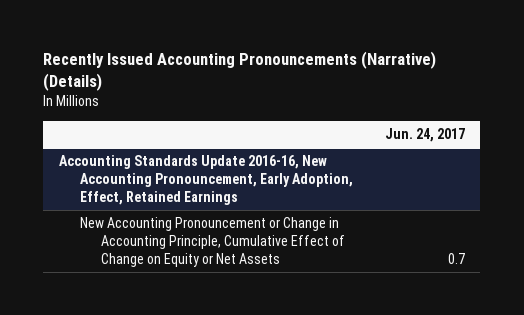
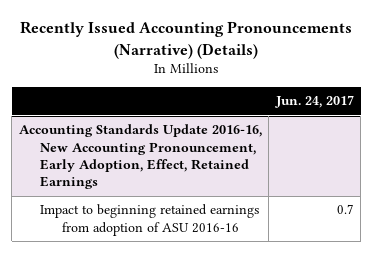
@ Accounting Standards Update 2016-16, New Accounting Pronouncement, Early Adoption, Effect, Retained Earnings
- New Accounting Pronouncement or Change in Accounting Principle, Cumulative Effect of Change on Equity or Net Assets | 0.7
+ Impact to beginning retained earnings from adoption of ASU 2016-16 | 0.7

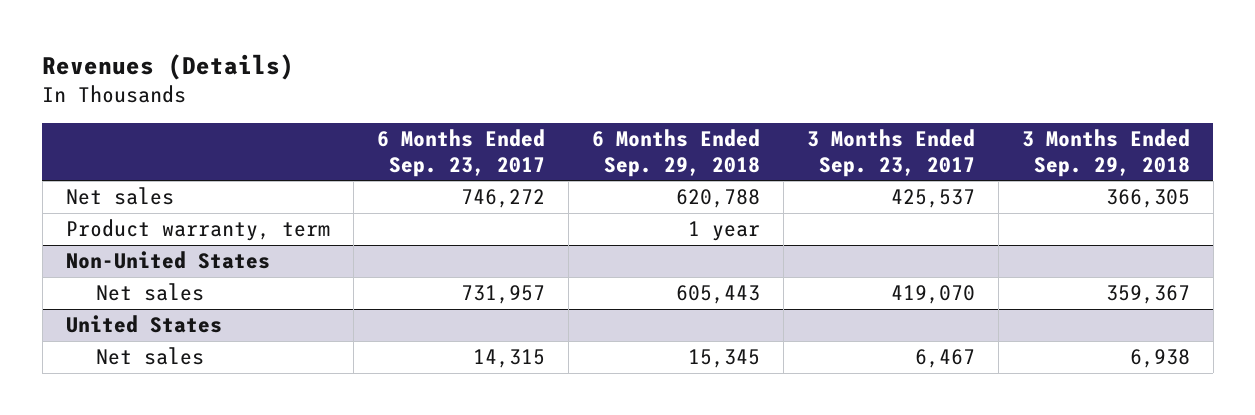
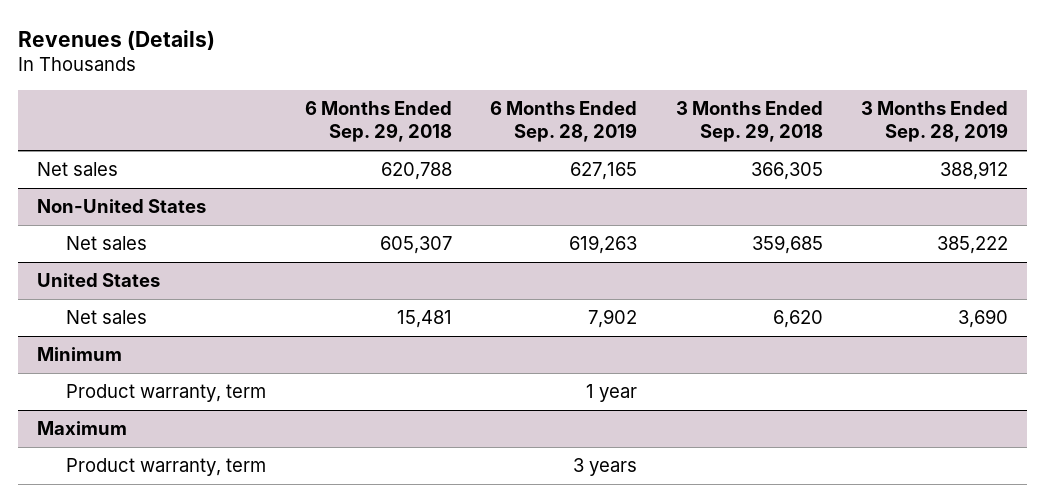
- | 6 Months Ended Sep. 23, 2017 | 6 Months Ended Sep. 29, 2018 | 3 Months Ended Sep. 23, 2017 | 3 Months Ended Sep. 29, 2018
+ | 6 Months Ended Sep. 29, 2018 | 6 Months Ended Sep. 28, 2019 | 3 Months Ended Sep. 29, 2018 | 3 Months Ended Sep. 28, 2019
- Product warranty, term | | 1 year | |
@ Non-United States
- Net sales | 731,957 | 605,443 | 419,070 | 359,367
+ Net sales | 605,307 | 619,263 | 359,685 | 385,222
@ United States
- Net sales | 14,315 | 15,345 | 6,467 | 6,938
+ Net sales | 15,481 | 7,902 | 6,620 | 3,690
+ Minimum
+ Product warranty, term | | 1 year | |
+ Maximum
+ Product warranty, term | | 3 years | |

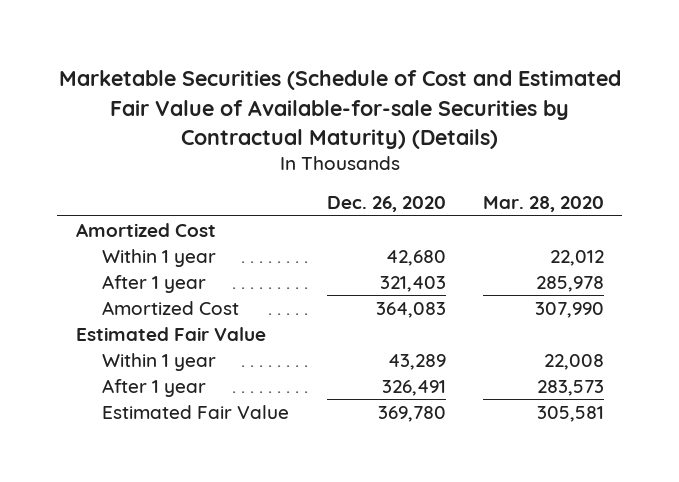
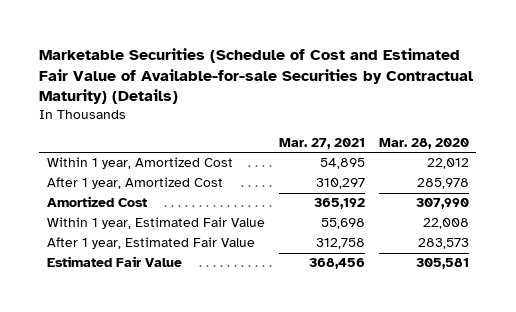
- | Dec. 26, 2020 | Mar. 28, 2020
+ | Mar. 27, 2021 | Mar. 28, 2020
- Amortized Cost
- Within 1 year | 42,680 | 22,012
- After 1 year | 321,403 | 285,978
+ Within 1 year, Amortized Cost | 54,895 | 22,012
+ After 1 year, Amortized Cost | 310,297 | 285,978
- Estimated Fair Value
- Within 1 year | 43,289 | 22,008
- After 1 year | 326,491 | 283,573
+ Within 1 year, Estimated Fair Value | 55,698 | 22,008
+ After 1 year, Estimated Fair Value | 312,758 | 283,573

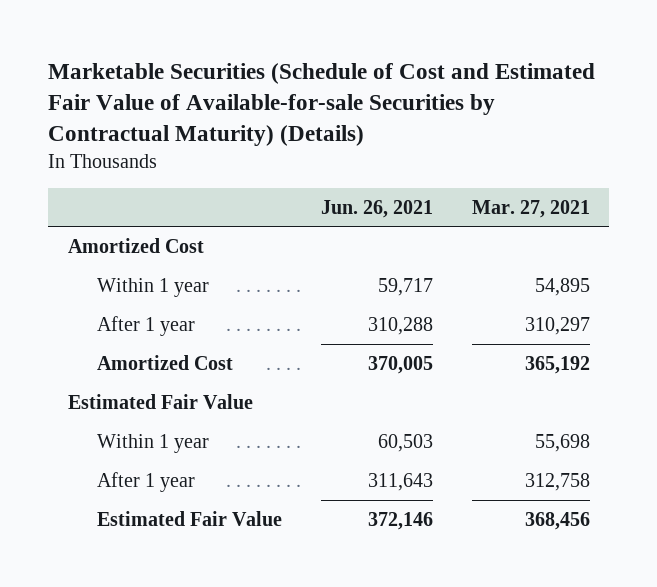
- | Mar. 27, 2021 | Mar. 28, 2020
+ | Jun. 26, 2021 | Mar. 27, 2021
- Within 1 year, Amortized Cost | 54,895 | 22,012
- After 1 year, Amortized Cost | 310,297 | 285,978
+ Amortized Cost
+ Within 1 year | 59,717 | 54,895
+ After 1 year | 310,288 | 310,297
- Within 1 year, Estimated Fair Value | 55,698 | 22,008
- After 1 year, Estimated Fair Value | 312,758 | 283,573
+ Estimated Fair Value
+ Within 1 year | 60,503 | 55,698
+ After 1 year | 311,643 | 312,758

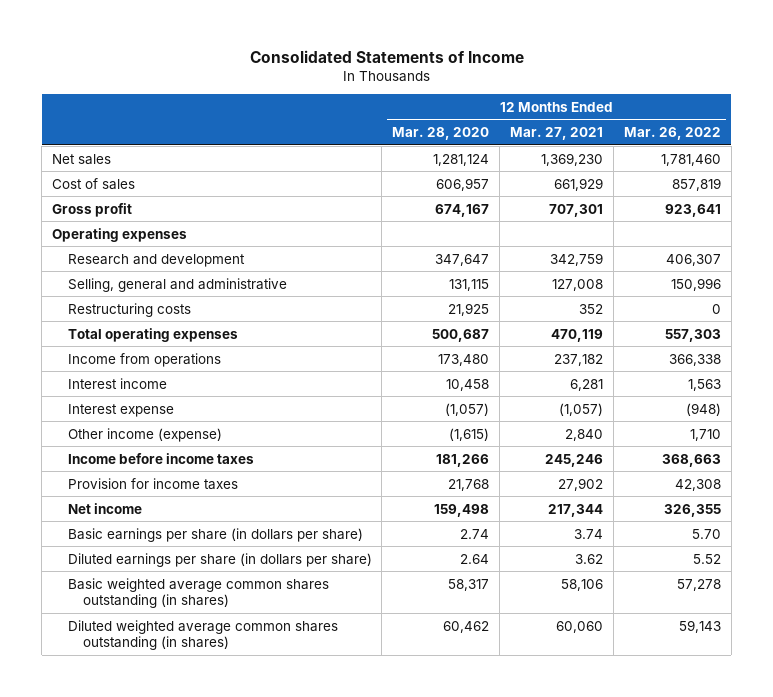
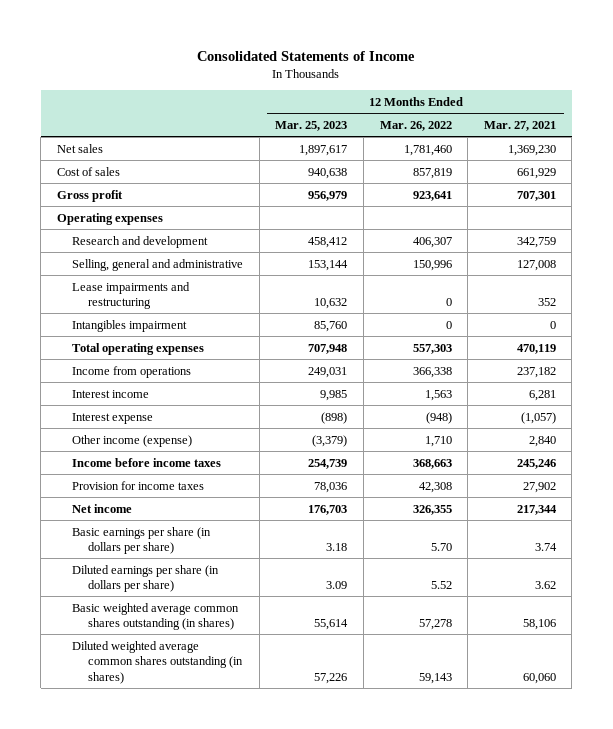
- | 12 Months Ended Mar. 28, 2020 | 12 Months Ended Mar. 27, 2021 | 12 Months Ended Mar. 26, 2022
+ | 12 Months Ended Mar. 25, 2023 | 12 Months Ended Mar. 26, 2022 | 12 Months Ended Mar. 27, 2021
- Restructuring costs | 21,925 | 352 | 0
+ Lease impairments and restructuring | 10,632 | 0 | 352
+ Intangibles impairment | 85,760 | 0 | 0

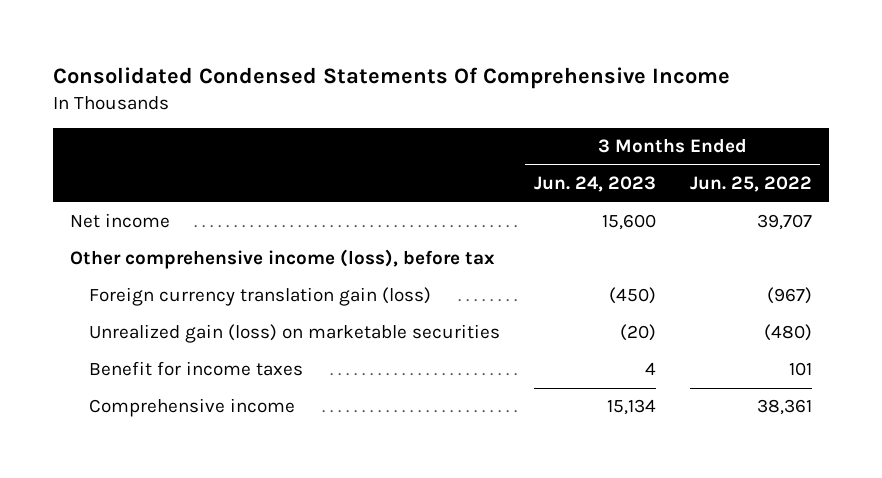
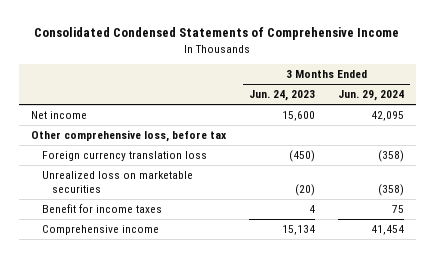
- Consolidated Condensed Statements Of Comprehensive Income
+ Consolidated Condensed Statements of Comprehensive Income
- | 3 Months Ended Jun. 24, 2023 | 3 Months Ended Jun. 25, 2022
+ | 3 Months Ended Jun. 24, 2023 | 3 Months Ended Jun. 29, 2024
- Other comprehensive income (loss), before tax
- Foreign currency translation gain (loss) | (450) | (967)
- Unrealized gain (loss) on marketable securities | (20) | (480)
+ Other comprehensive loss, before tax
+ Foreign currency translation loss | (450) | (358)
+ Unrealized loss on marketable securities | (20) | (358)

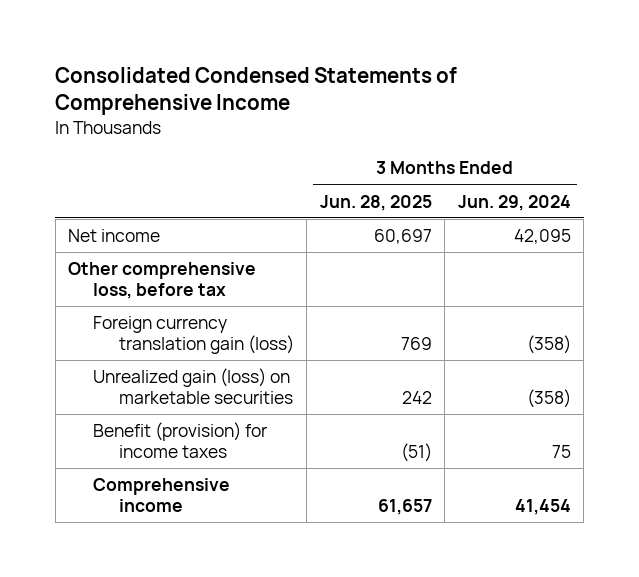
- | 3 Months Ended Jun. 24, 2023 | 3 Months Ended Jun. 29, 2024
+ | 3 Months Ended Jun. 28, 2025 | 3 Months Ended Jun. 29, 2024
- Foreign currency translation loss | (450) | (358)
- Unrealized loss on marketable securities | (20) | (358)
- Benefit for income taxes | 4 | 75
+ Foreign currency translation gain (loss) | 769 | (358)
+ Unrealized gain (loss) on marketable securities | 242 | (358)
+ Benefit (provision) for income taxes | (51) | 75

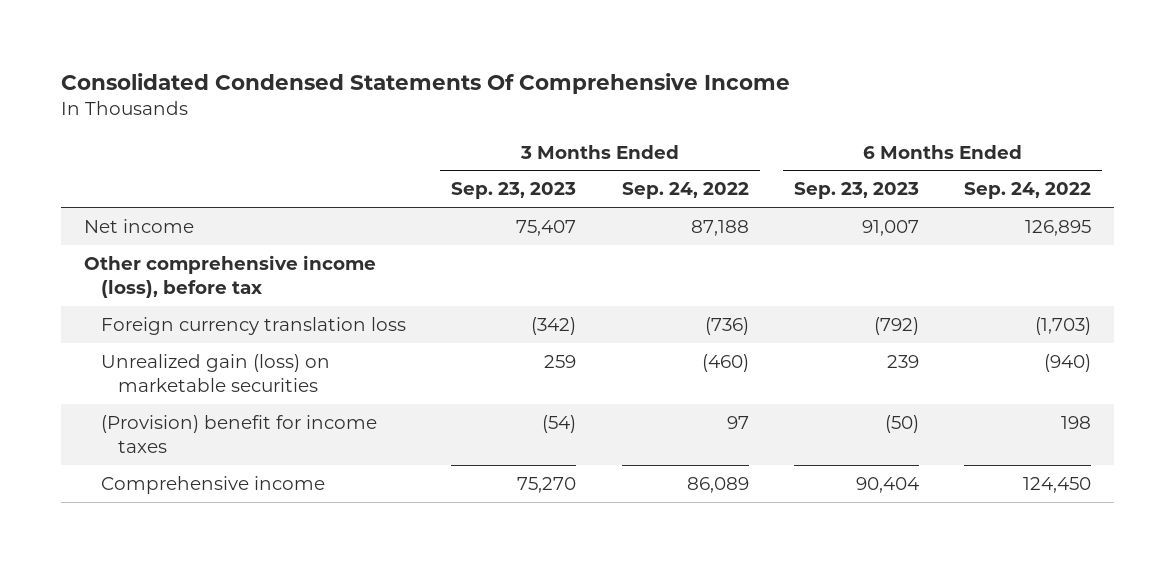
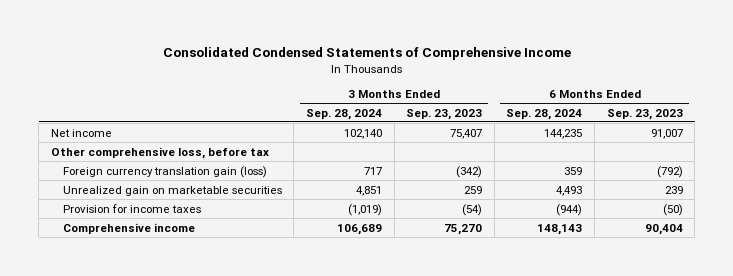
- Consolidated Condensed Statements Of Comprehensive Income
+ Consolidated Condensed Statements of Comprehensive Income
- | 3 Months Ended Sep. 23, 2023 | 3 Months Ended Sep. 24, 2022 | 6 Months Ended Sep. 23, 2023 | 6 Months Ended Sep. 24, 2022
+ | 3 Months Ended Sep. 28, 2024 | 3 Months Ended Sep. 23, 2023 | 6 Months Ended Sep. 28, 2024 | 6 Months Ended Sep. 23, 2023
- Other comprehensive income (loss), before tax
- Foreign currency translation loss | (342) | (736) | (792) | (1,703)
- Unrealized gain (loss) on marketable securities | 259 | (460) | 239 | (940)
- (Provision) benefit for income taxes | (54) | 97 | (50) | 198
+ Other comprehensive loss, before tax
+ Foreign currency translation gain (loss) | 717 | (342) | 359 | (792)
+ Unrealized gain on marketable securities | 4,851 | 259 | 4,493 | 239
+ Provision for income taxes | (1,019) | (54) | (944) | (50)

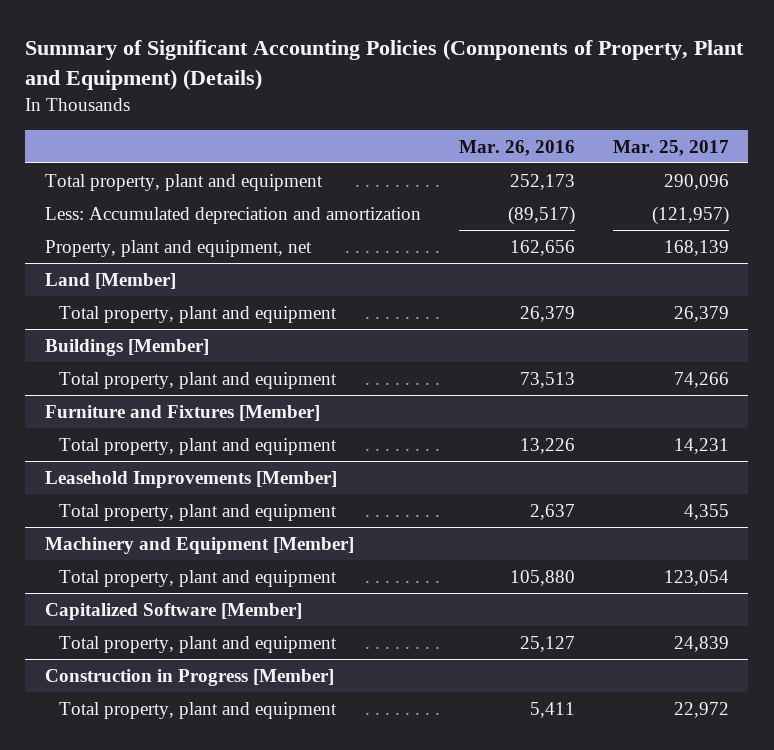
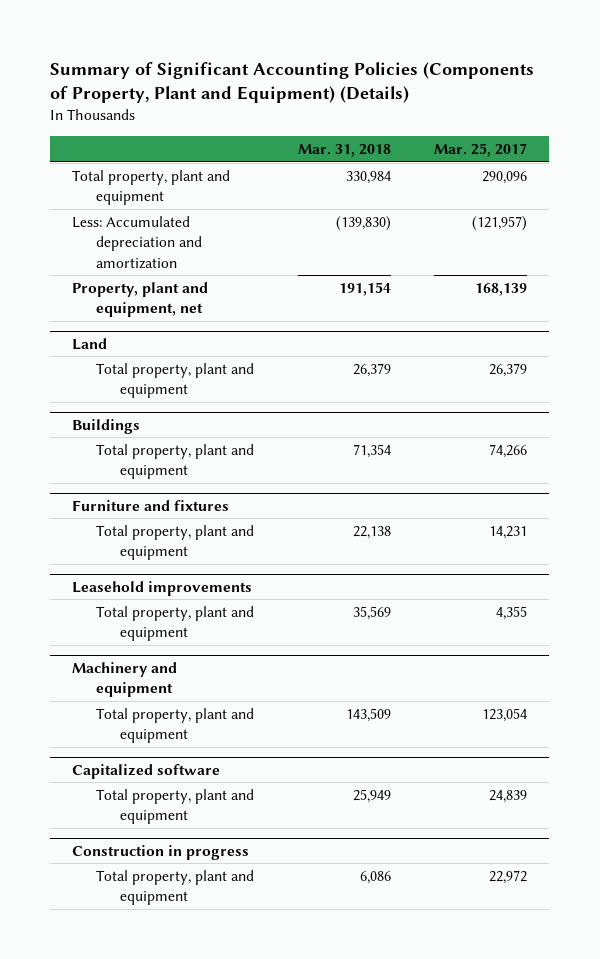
- | Mar. 26, 2016 | Mar. 25, 2017
+ | Mar. 31, 2018 | Mar. 25, 2017
- Land [Member]
+ Land
- Buildings [Member]
+ Buildings
- Furniture and Fixtures [Member]
+ Furniture and fixtures
- Leasehold Improvements [Member]
+ Leasehold improvements
- Machinery and Equipment [Member]
+ Machinery and equipment
- Capitalized Software [Member]
+ Capitalized software
- Construction in Progress [Member]
+ Construction in progress

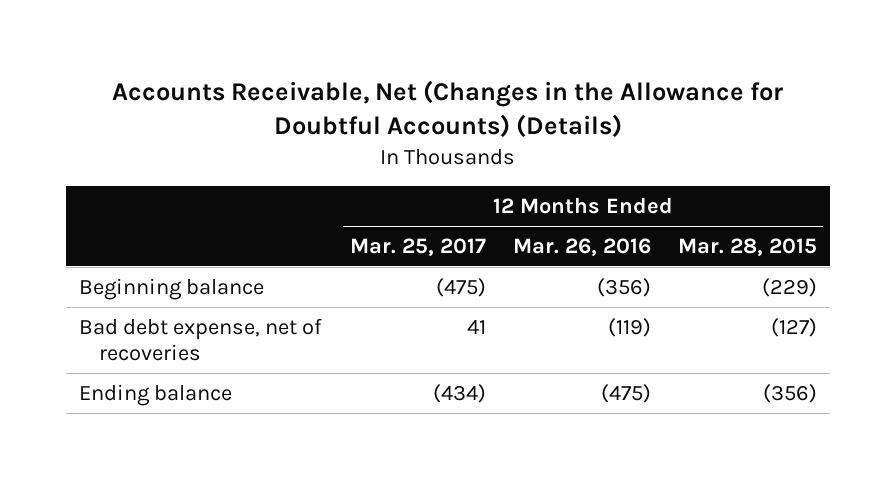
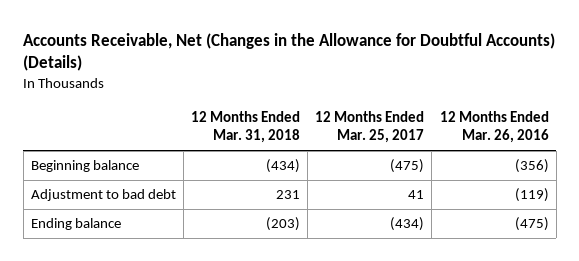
- | 12 Months Ended Mar. 25, 2017 | 12 Months Ended Mar. 26, 2016 | 12 Months Ended Mar. 28, 2015
+ | 12 Months Ended Mar. 31, 2018 | 12 Months Ended Mar. 25, 2017 | 12 Months Ended Mar. 26, 2016
- Bad debt expense, net of recoveries | 41 | (119) | (127)
+ Adjustment to bad debt | 231 | 41 | (119)

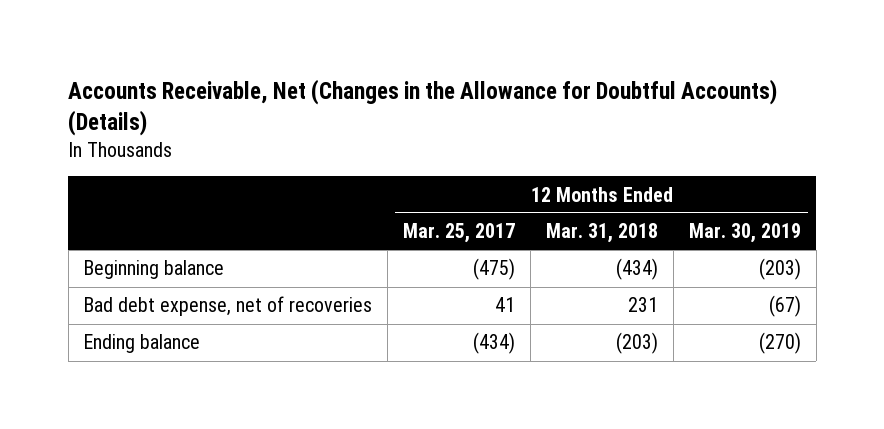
- | 12 Months Ended Mar. 31, 2018 | 12 Months Ended Mar. 25, 2017 | 12 Months Ended Mar. 26, 2016
+ | 12 Months Ended Mar. 25, 2017 | 12 Months Ended Mar. 31, 2018 | 12 Months Ended Mar. 30, 2019
- Adjustment to bad debt | 231 | 41 | (119)
+ Bad debt expense, net of recoveries | 41 | 231 | (67)

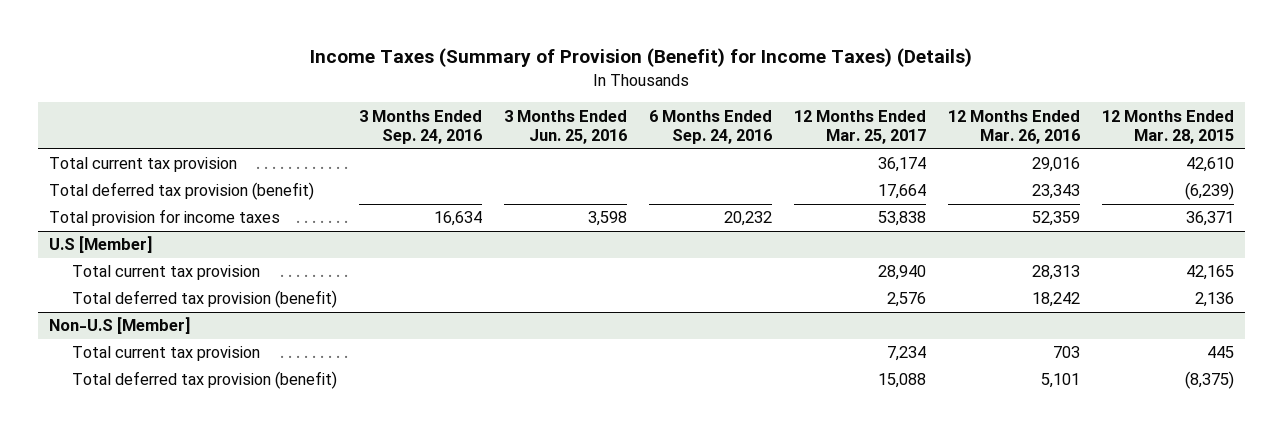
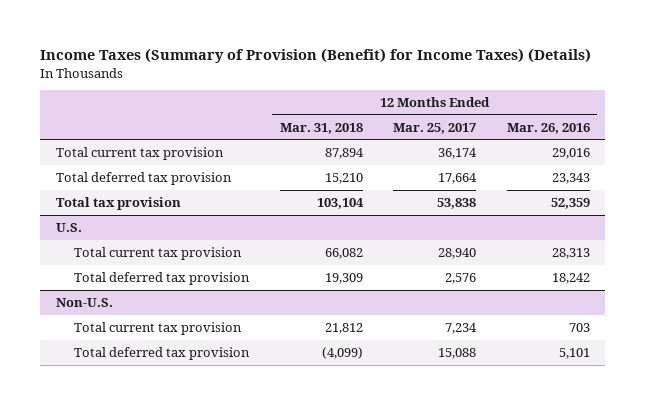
- | 3 Months Ended Sep. 24, 2016 | 3 Months Ended Jun. 25, 2016 | 6 Months Ended Sep. 24, 2016 | 12 Months Ended Mar. 25, 2017 | 12 Months Ended Mar. 26, 2016 | 12 Months Ended Mar. 28, 2015
+ | 12 Months Ended Mar. 31, 2018 | 12 Months Ended Mar. 25, 2017 | 12 Months Ended Mar. 26, 2016
- Total deferred tax provision (benefit) | | | | 17,664 | 23,343 | (6,239)
- Total provision for income taxes | 16,634 | 3,598 | 20,232 | 53,838 | 52,359 | 36,371
- U.S [Member]
+ Total deferred tax provision | 15,210 | 17,664 | 23,343
+ Total tax provision | 103,104 | 53,838 | 52,359
+ U.S.
- Total deferred tax provision (benefit) | | | | 2,576 | 18,242 | 2,136
- Non-U.S [Member]
+ Total deferred tax provision | 19,309 | 2,576 | 18,242
+ Non-U.S.
- Total deferred tax provision (benefit) | | | | 15,088 | 5,101 | (8,375)
+ Total deferred tax provision | (4,099) | 15,088 | 5,101

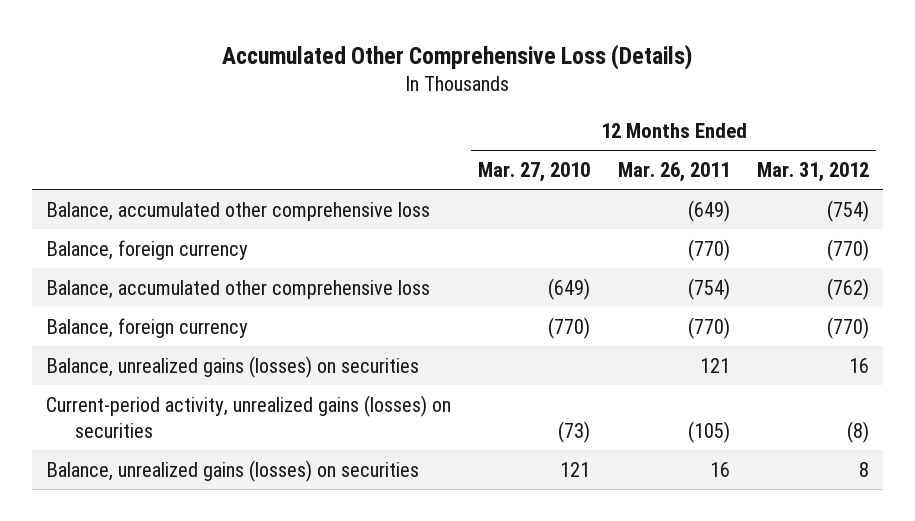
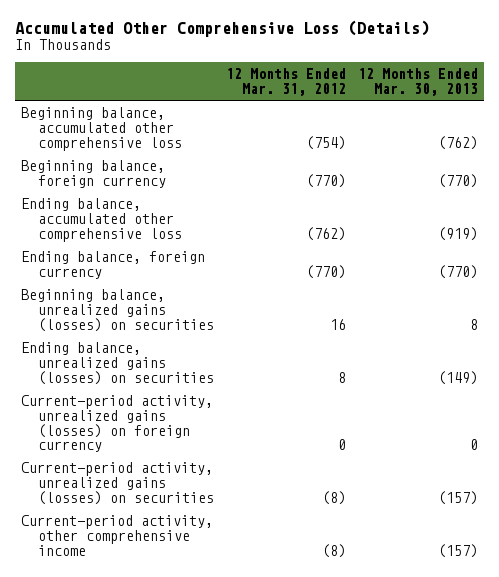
- | 12 Months Ended Mar. 27, 2010 | 12 Months Ended Mar. 26, 2011 | 12 Months Ended Mar. 31, 2012
+ | 12 Months Ended Mar. 31, 2012 | 12 Months Ended Mar. 30, 2013
- Balance, accumulated other comprehensive loss | | (649) | (754)
- Balance, foreign currency | | (770) | (770)
- Balance, accumulated other comprehensive loss | (649) | (754) | (762)
- Balance, foreign currency | (770) | (770) | (770)
- Balance, unrealized gains (losses) on securities | | 121 | 16
+ Beginning balance, accumulated other comprehensive loss | (754) | (762)
+ Beginning balance, foreign currency | (770) | (770)
+ Ending balance, accumulated other comprehensive loss | (762) | (919)
+ Ending balance, foreign currency | (770) | (770)
+ Beginning balance, unrealized gains (losses) on securities | 16 | 8
+ Ending balance, unrealized gains (losses) on securities | 8 | (149)
+ Current-period activity, unrealized gains (losses) on foreign currency | 0 | 0
- Balance, unrealized gains (losses) on securities | 121 | 16 | 8
+ Current-period activity, other comprehensive income | (8) | (157)

